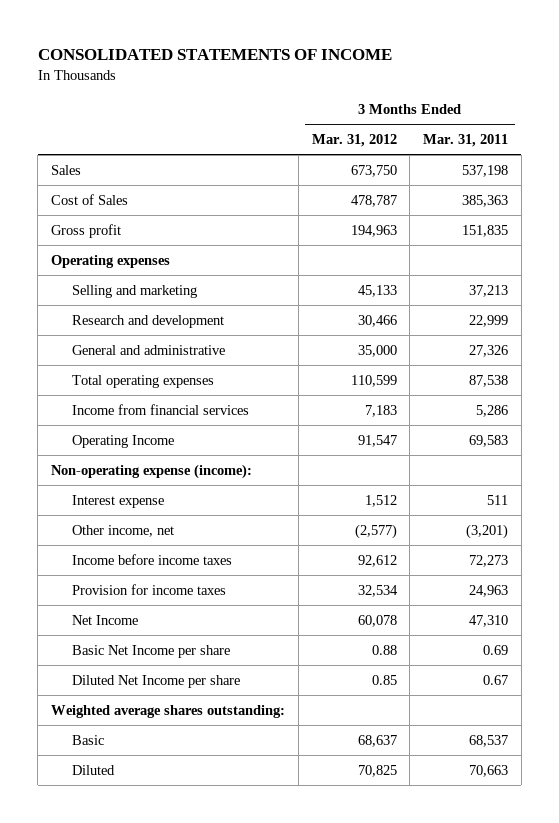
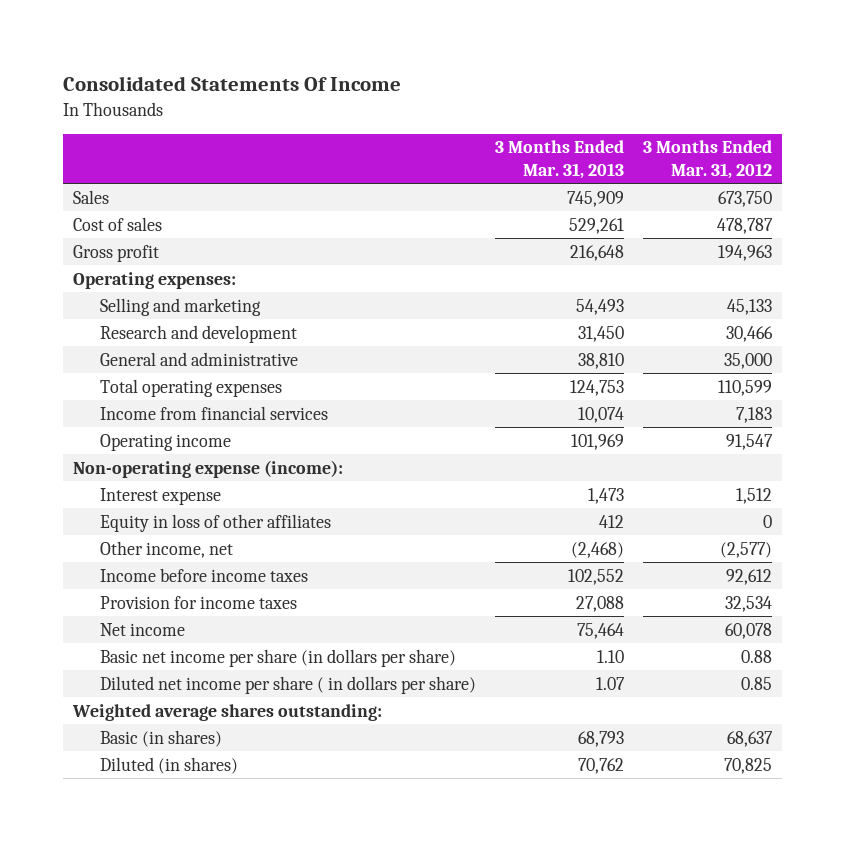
- CONSOLIDATED STATEMENTS OF INCOME
+ Consolidated Statements Of Income
- | 3 Months Ended Mar. 31, 2012 | 3 Months Ended Mar. 31, 2011
+ | 3 Months Ended Mar. 31, 2013 | 3 Months Ended Mar. 31, 2012
- Cost of Sales | 478,787 | 385,363
+ Cost of sales | 529,261 | 478,787
- Operating expenses
+ Operating expenses:
- Operating Income | 91,547 | 69,583
+ Operating income | 101,969 | 91,547
+ Equity in loss of other affiliates | 412 | 0
- Net Income | 60,078 | 47,310
- Basic Net Income per share | 0.88 | 0.69
- Diluted Net Income per share | 0.85 | 0.67
+ Net income | 75,464 | 60,078
+ Basic net income per share (in dollars per share) | 1.10 | 0.88
+ Diluted net income per share ( in dollars per share) | 1.07 | 0.85
- Basic | 68,637 | 68,537
- Diluted | 70,825 | 70,663
+ Basic (in shares) | 68,793 | 68,637
+ Diluted (in shares) | 70,762 | 70,825

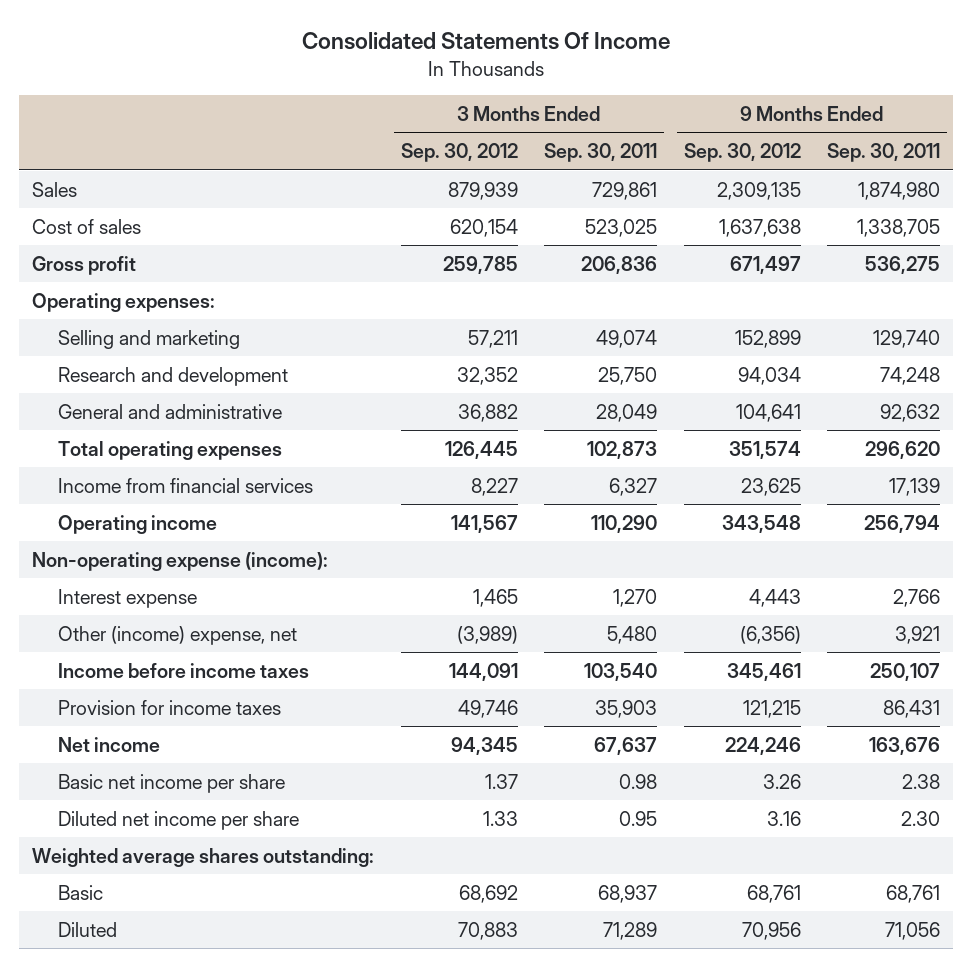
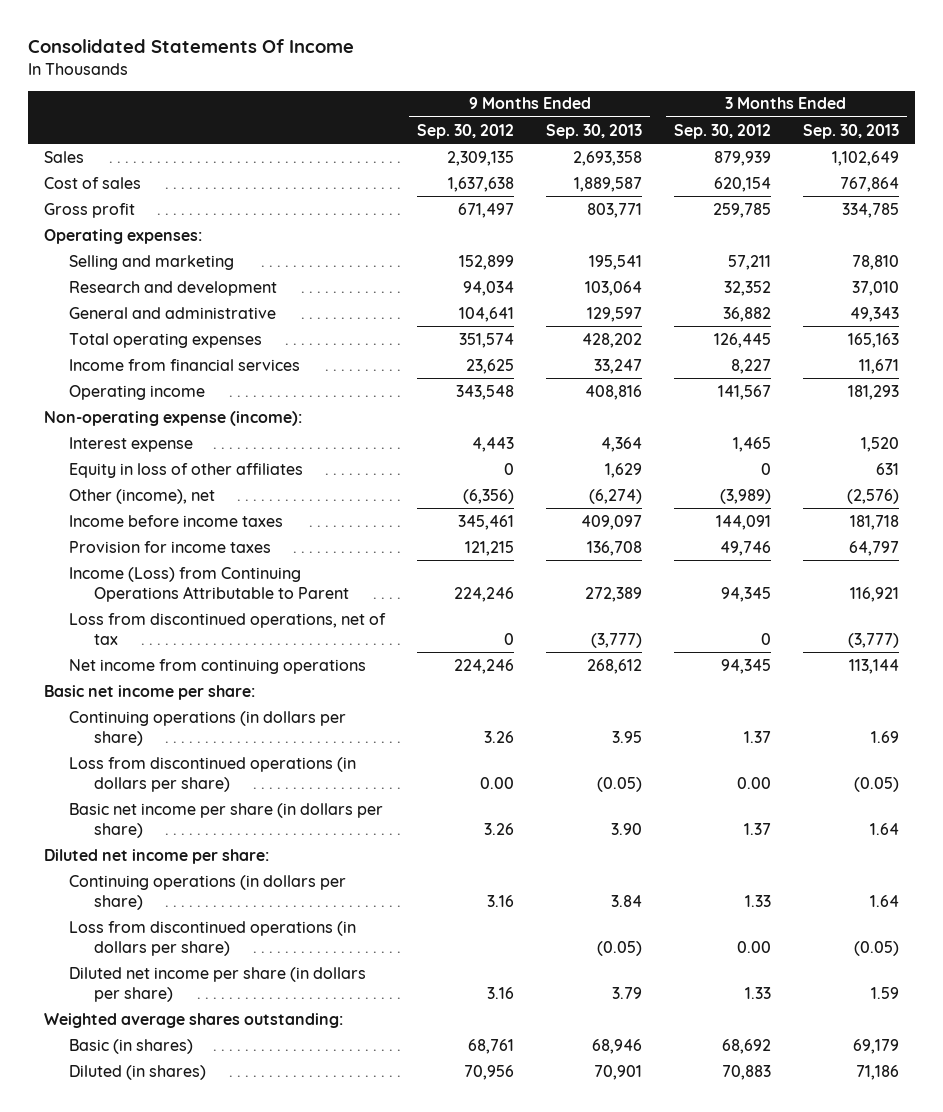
- | 3 Months Ended Sep. 30, 2012 | 3 Months Ended Sep. 30, 2011 | 9 Months Ended Sep. 30, 2012 | 9 Months Ended Sep. 30, 2011
+ | 9 Months Ended Sep. 30, 2012 | 9 Months Ended Sep. 30, 2013 | 3 Months Ended Sep. 30, 2012 | 3 Months Ended Sep. 30, 2013
- Other (income) expense, net | (3,989) | 5,480 | (6,356) | 3,921
+ Equity in loss of other affiliates | 0 | 1,629 | 0 | 631
+ Other (income), net | (6,356) | (6,274) | (3,989) | (2,576)
- Net income | 94,345 | 67,637 | 224,246 | 163,676
- Basic net income per share | 1.37 | 0.98 | 3.26 | 2.38
- Diluted net income per share | 1.33 | 0.95 | 3.16 | 2.30
+ Income (Loss) from Continuing Operations Attributable to Parent | 224,246 | 272,389 | 94,345 | 116,921
+ Loss from discontinued operations, net of tax | 0 | (3,777) | 0 | (3,777)
+ Net income from continuing operations | 224,246 | 268,612 | 94,345 | 113,144
+ Basic net income per share:
+ Continuing operations (in dollars per share) | 3.26 | 3.95 | 1.37 | 1.69
+ Loss from discontinued operations (in dollars per share) | 0.00 | (0.05) | 0.00 | (0.05)
+ Basic net income per share (in dollars per share) | 3.26 | 3.90 | 1.37 | 1.64
+ Diluted net income per share:
+ Continuing operations (in dollars per share) | 3.16 | 3.84 | 1.33 | 1.64
+ Loss from discontinued operations (in dollars per share) | | (0.05) | 0.00 | (0.05)
+ Diluted net income per share (in dollars per share) | 3.16 | 3.79 | 1.33 | 1.59
- Basic | 68,692 | 68,937 | 68,761 | 68,761
- Diluted | 70,883 | 71,289 | 70,956 | 71,056
+ Basic (in shares) | 68,761 | 68,946 | 68,692 | 69,179
+ Diluted (in shares) | 70,956 | 70,901 | 70,883 | 71,186

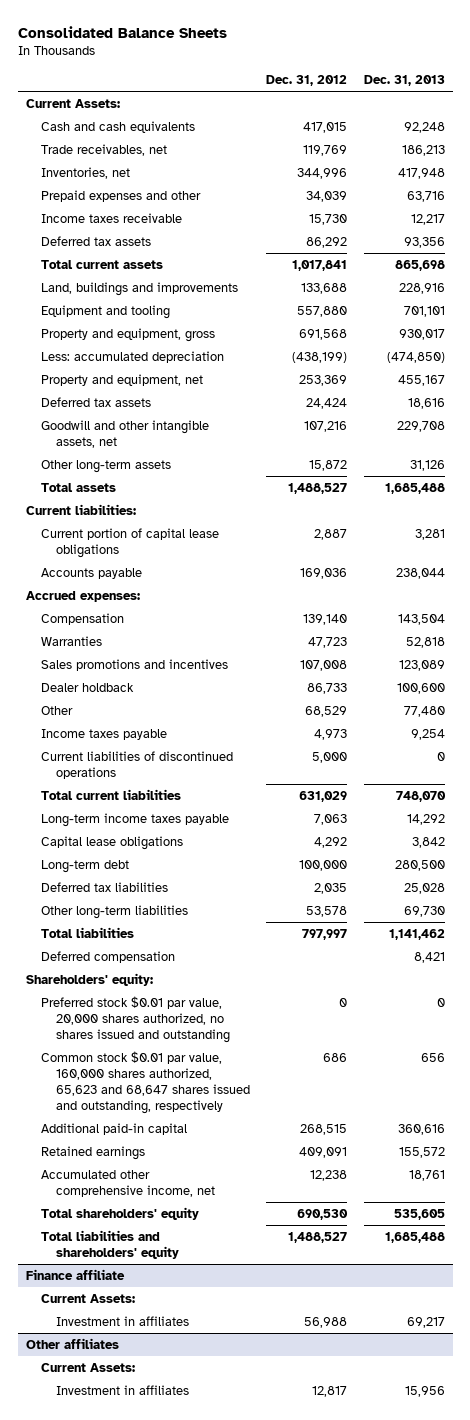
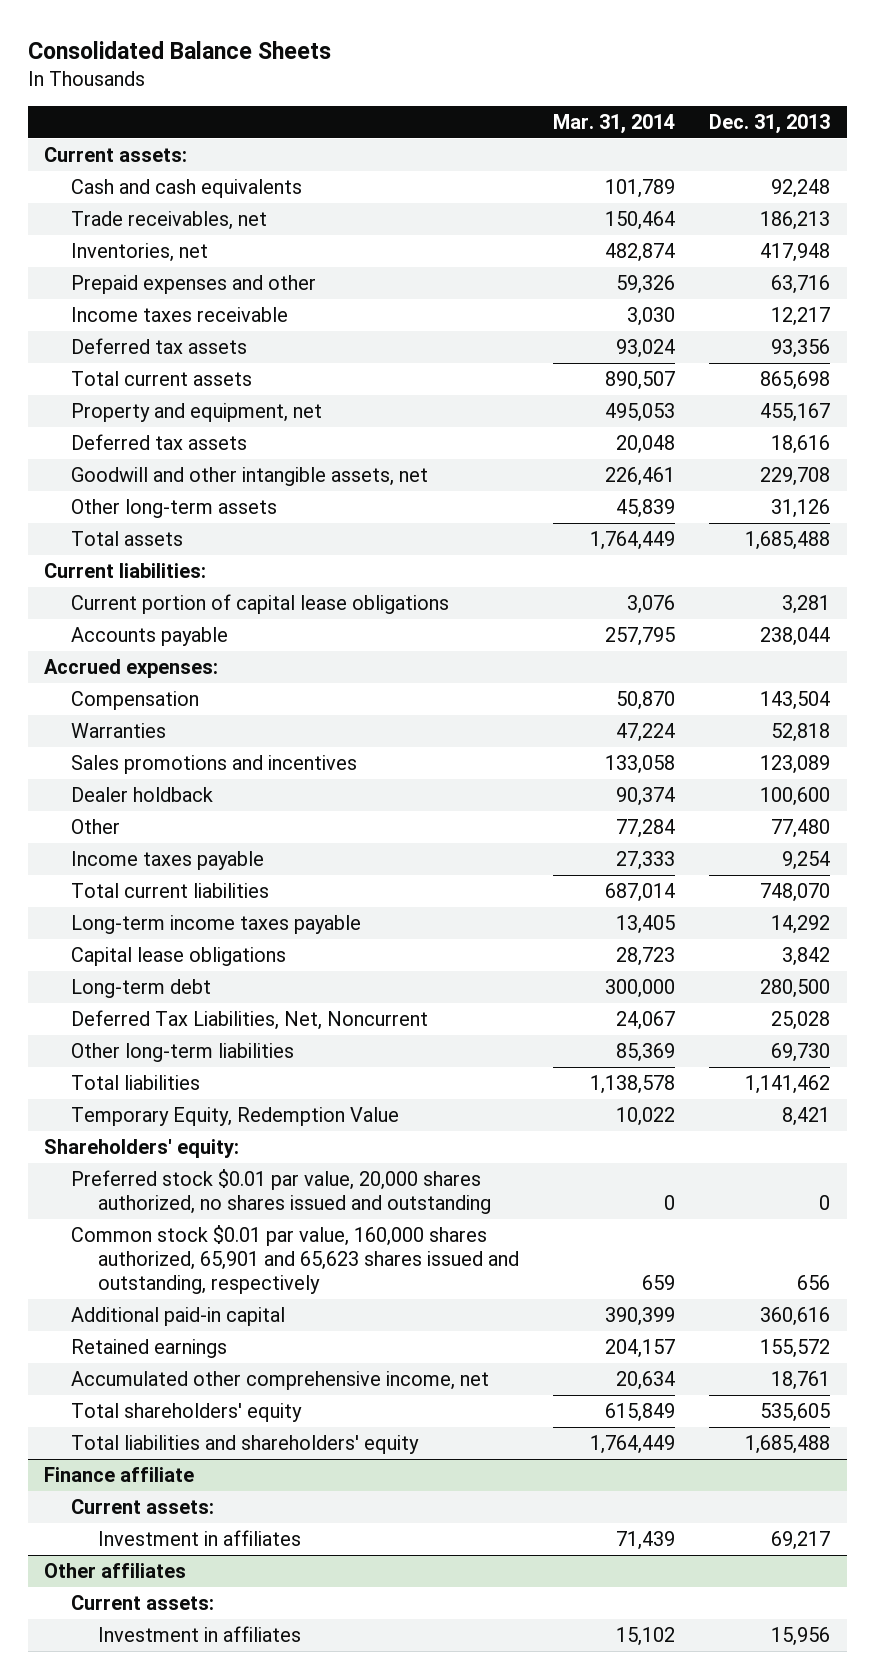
- | Dec. 31, 2012 | Dec. 31, 2013
+ | Mar. 31, 2014 | Dec. 31, 2013
- Current Assets:
+ Current assets:
- Land, buildings and improvements | 133,688 | 228,916
- Equipment and tooling | 557,880 | 701,101
- Property and equipment, gross | 691,568 | 930,017
- Less: accumulated depreciation | (438,199) | (474,850)
- Current liabilities of discontinued operations | 5,000 | 0
- Deferred tax liabilities | 2,035 | 25,028
+ Deferred Tax Liabilities, Net, Noncurrent | 24,067 | 25,028
- Deferred compensation | | 8,421
+ Temporary Equity, Redemption Value | 10,022 | 8,421
- Common stock $0.01 par value, 160,000 shares authorized, 65,623 and 68,647 shares issued and outstanding, respectively | 686 | 656
+ Common stock $0.01 par value, 160,000 shares authorized, 65,901 and 65,623 shares issued and outstanding, respectively | 659 | 656
@ Finance affiliate
- Current Assets:
+ Current assets:
@ Other affiliates
- Current Assets:
+ Current assets:

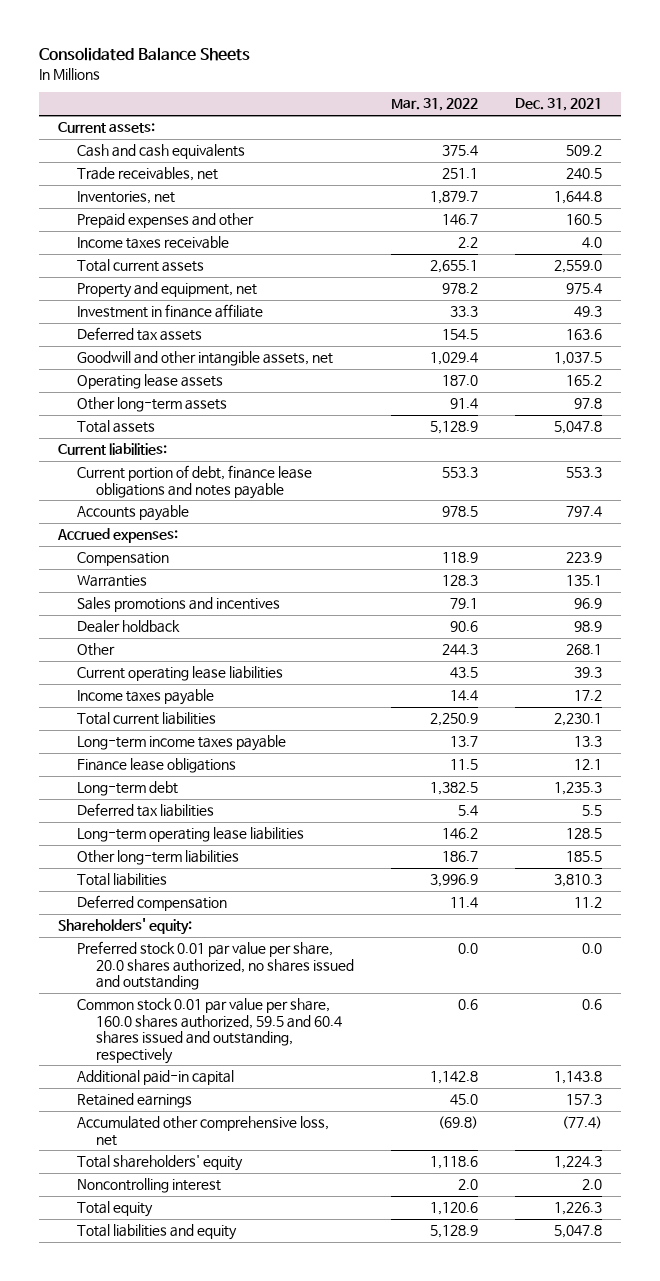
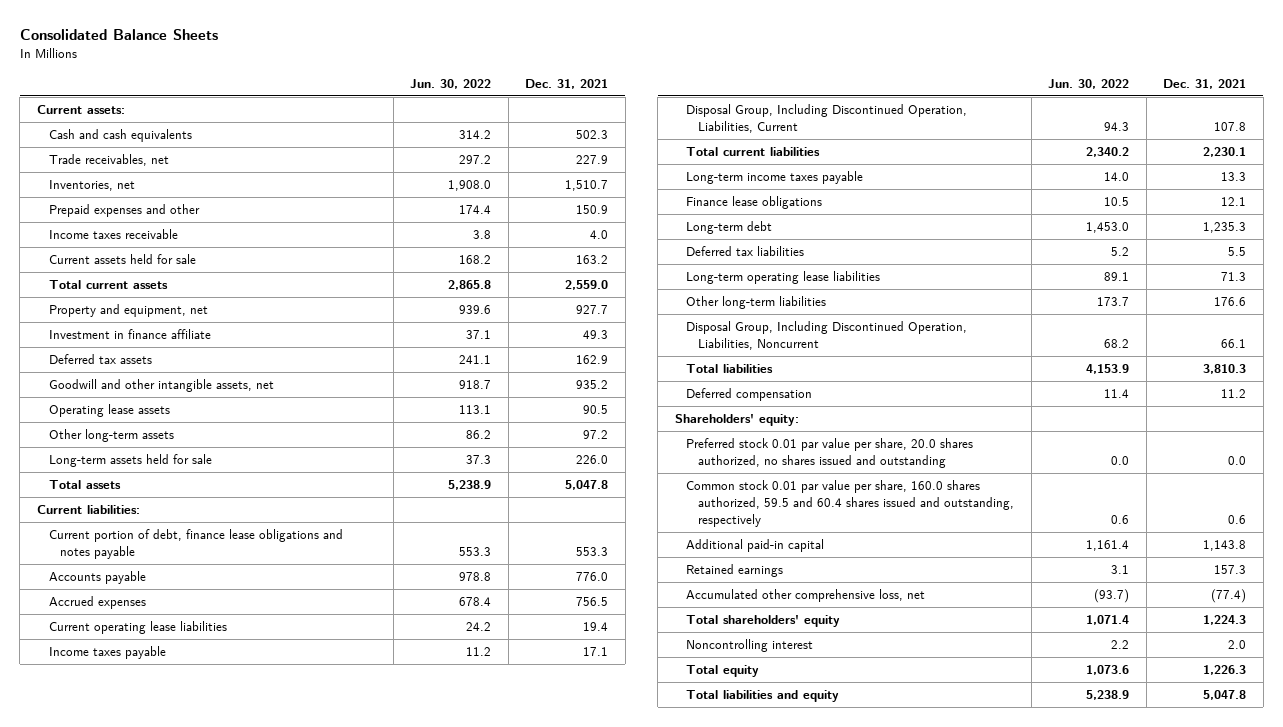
- | Mar. 31, 2022 | Dec. 31, 2021
+ | Jun. 30, 2022 | Dec. 31, 2021
- Cash and cash equivalents | 375.4 | 509.2
- Trade receivables, net | 251.1 | 240.5
- Inventories, net | 1,879.7 | 1,644.8
- Prepaid expenses and other | 146.7 | 160.5
+ Cash and cash equivalents | 314.2 | 502.3
+ Trade receivables, net | 297.2 | 227.9
+ Inventories, net | 1,908.0 | 1,510.7
+ Prepaid expenses and other | 174.4 | 150.9
+ Current assets held for sale | 168.2 | 163.2
- Property and equipment, net | 978.2 | 975.4
+ Property and equipment, net | 939.6 | 927.7
- Deferred tax assets | 154.5 | 163.6
- Goodwill and other intangible assets, net | 1,029.4 | 1,037.5
- Operating lease assets | 187.0 | 165.2
- Other long-term assets | 91.4 | 97.8
+ Deferred tax assets | 241.1 | 162.9
+ Goodwill and other intangible assets, net | 918.7 | 935.2
+ Operating lease assets | 113.1 | 90.5
+ Other long-term assets | 86.2 | 97.2
+ Long-term assets held for sale | 37.3 | 226.0
- Accounts payable | 978.5 | 797.4
- Accrued expenses:
- Compensation | 118.9 | 223.9
- Warranties | 128.3 | 135.1
- Sales promotions and incentives | 79.1 | 96.9
- Dealer holdback | 90.6 | 98.9
- Other | 244.3 | 268.1
- Current operating lease liabilities | 43.5 | 39.3
- Income taxes payable | 14.4 | 17.2
+ Accounts payable | 978.8 | 776.0
+ Accrued expenses | 678.4 | 756.5
+ Current operating lease liabilities | 24.2 | 19.4
+ Income taxes payable | 11.2 | 17.1
+ Disposal Group, Including Discontinued Operation, Liabilities, Current | 94.3 | 107.8
- Long-term operating lease liabilities | 146.2 | 128.5
- Other long-term liabilities | 186.7 | 185.5
+ Long-term operating lease liabilities | 89.1 | 71.3
+ Other long-term liabilities | 173.7 | 176.6
+ Disposal Group, Including Discontinued Operation, Liabilities, Noncurrent | 68.2 | 66.1

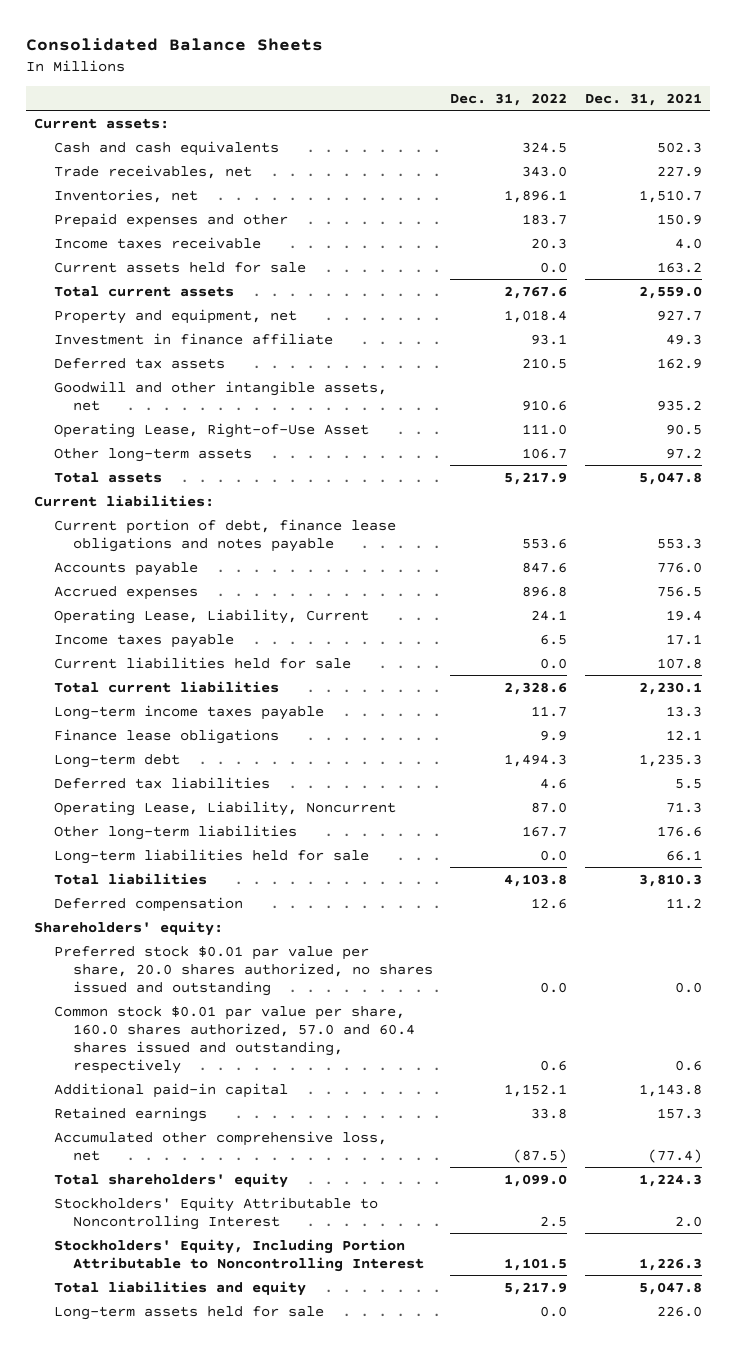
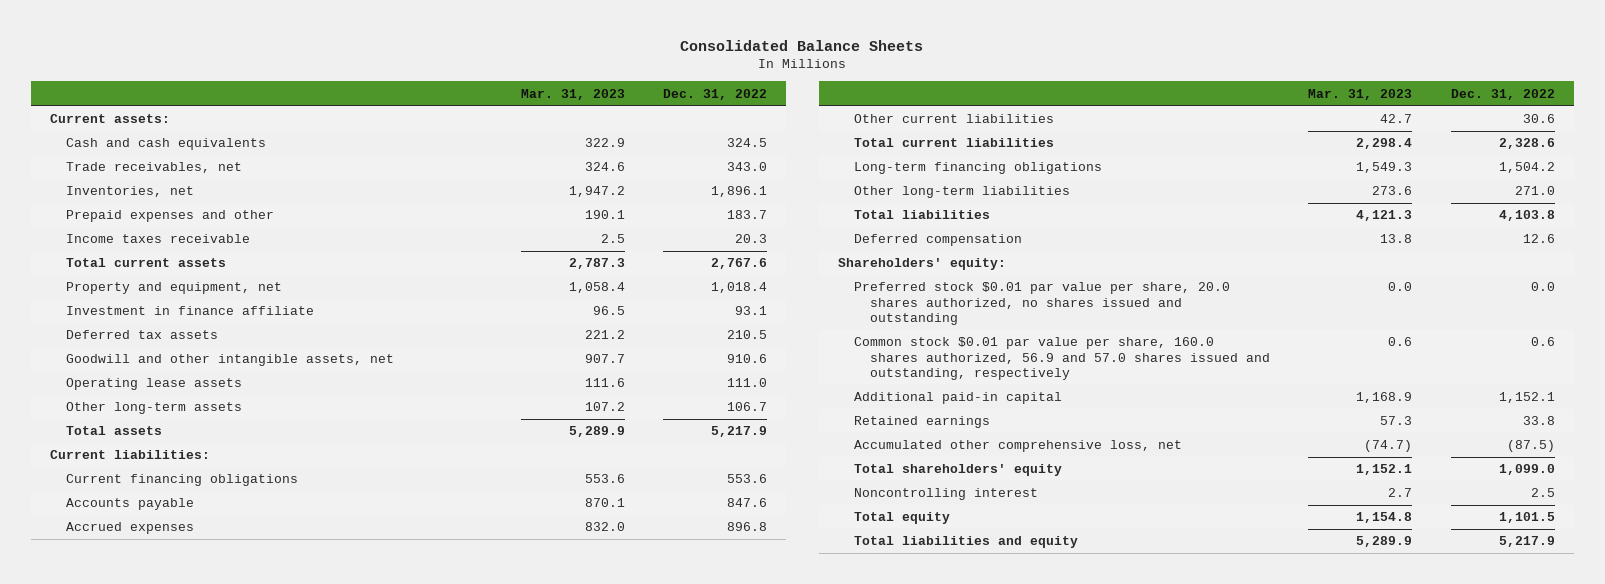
- | Dec. 31, 2022 | Dec. 31, 2021
+ | Mar. 31, 2023 | Dec. 31, 2022
- Current assets held for sale | 0.0 | 163.2
- Operating Lease, Right-of-Use Asset | 111.0 | 90.5
+ Operating lease assets | 111.6 | 111.0
- Current portion of debt, finance lease obligations and notes payable | 553.6 | 553.3
+ Current financing obligations | 553.6 | 553.6
- Operating Lease, Liability, Current | 24.1 | 19.4
- Income taxes payable | 6.5 | 17.1
- Current liabilities held for sale | 0.0 | 107.8
+ Other current liabilities | 42.7 | 30.6
- Long-term income taxes payable | 11.7 | 13.3
- Finance lease obligations | 9.9 | 12.1
- Long-term debt | 1,494.3 | 1,235.3
- Deferred tax liabilities | 4.6 | 5.5
- Operating Lease, Liability, Noncurrent | 87.0 | 71.3
- Other long-term liabilities | 167.7 | 176.6
- Long-term liabilities held for sale | 0.0 | 66.1
+ Long-term financing obligations | 1,549.3 | 1,504.2
+ Other long-term liabilities | 273.6 | 271.0
- Common stock $0.01 par value per share, 160.0 shares authorized, 57.0 and 60.4 shares issued and outstanding, respectively | 0.6 | 0.6
+ Common stock $0.01 par value per share, 160.0 shares authorized, 56.9 and 57.0 shares issued and outstanding, respectively | 0.6 | 0.6
- Stockholders' Equity Attributable to Noncontrolling Interest | 2.5 | 2.0
- Stockholders' Equity, Including Portion Attributable to Noncontrolling Interest | 1,101.5 | 1,226.3
+ Noncontrolling interest | 2.7 | 2.5
+ Total equity | 1,154.8 | 1,101.5
- Long-term assets held for sale | 0.0 | 226.0

